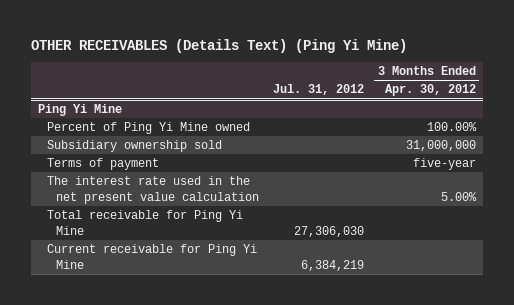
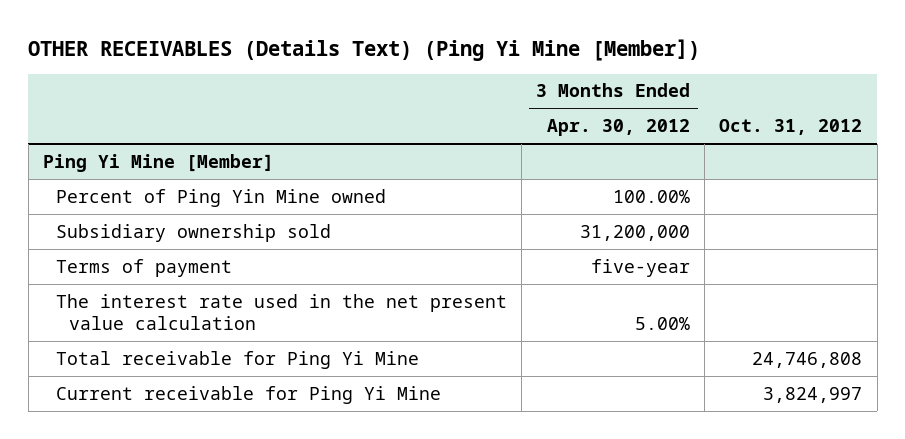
- OTHER RECEIVABLES (Details Text) (Ping Yi Mine)
+ OTHER RECEIVABLES (Details Text) (Ping Yi Mine [Member])
- | Jul. 31, 2012 | 3 Months Ended Apr. 30, 2012
+ | 3 Months Ended Apr. 30, 2012 | Oct. 31, 2012
- Ping Yi Mine
- Percent of Ping Yi Mine owned | | 100.00%
- Subsidiary ownership sold | | 31,000,000
+ Ping Yi Mine [Member]
+ Percent of Ping Yin Mine owned | 100.00% |
+ Subsidiary ownership sold | 31,200,000 |

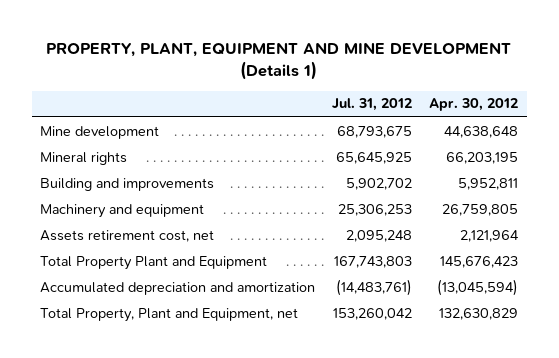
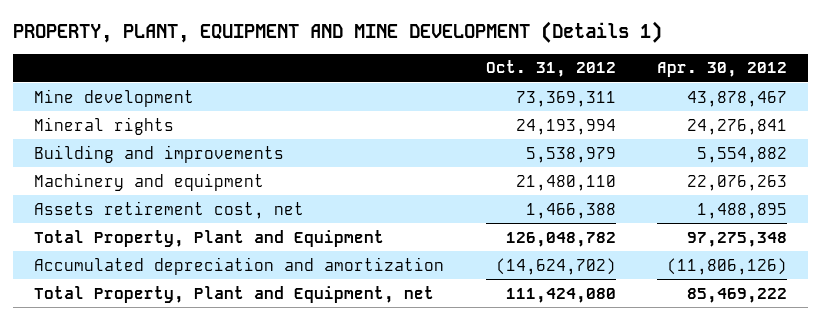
- | Jul. 31, 2012 | Apr. 30, 2012
+ | Oct. 31, 2012 | Apr. 30, 2012
- Mine development | 68,793,675 | 44,638,648
- Mineral rights | 65,645,925 | 66,203,195
- Building and improvements | 5,902,702 | 5,952,811
- Machinery and equipment | 25,306,253 | 26,759,805
- Assets retirement cost, net | 2,095,248 | 2,121,964
- Total Property Plant and Equipment | 167,743,803 | 145,676,423
- Accumulated depreciation and amortization | (14,483,761) | (13,045,594)
- Total Property, Plant and Equipment, net | 153,260,042 | 132,630,829
+ Mine development | 73,369,311 | 43,878,467
+ Mineral rights | 24,193,994 | 24,276,841
+ Building and improvements | 5,538,979 | 5,554,882
+ Machinery and equipment | 21,480,110 | 22,076,263
+ Assets retirement cost, net | 1,466,388 | 1,488,895
+ Total Property, Plant and Equipment | 126,048,782 | 97,275,348
+ Accumulated depreciation and amortization | (14,624,702) | (11,806,126)
+ Total Property, Plant and Equipment, net | 111,424,080 | 85,469,222

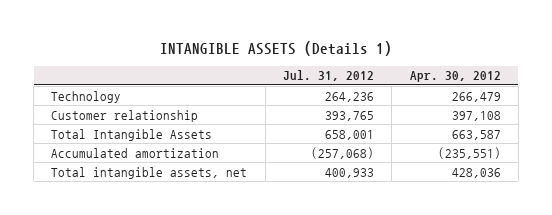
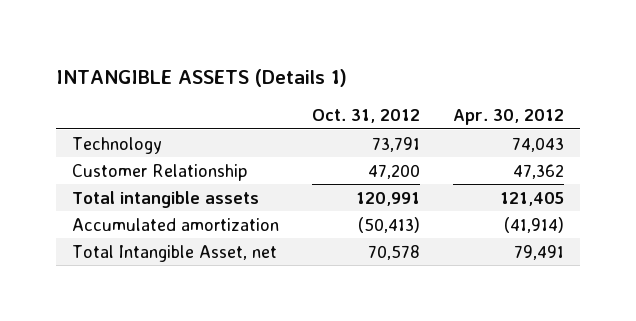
- | Jul. 31, 2012 | Apr. 30, 2012
+ | Oct. 31, 2012 | Apr. 30, 2012
- Technology | 264,236 | 266,479
- Customer relationship | 393,765 | 397,108
- Total Intangible Assets | 658,001 | 663,587
- Accumulated amortization | (257,068) | (235,551)
- Total intangible assets, net | 400,933 | 428,036
+ Technology | 73,791 | 74,043
+ Customer Relationship | 47,200 | 47,362
+ Total intangible assets | 120,991 | 121,405
+ Accumulated amortization | (50,413) | (41,914)
+ Total Intangible Asset, net | 70,578 | 79,491

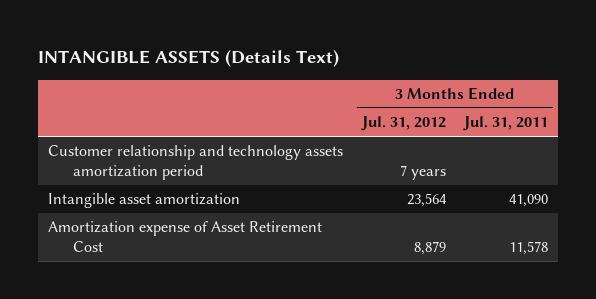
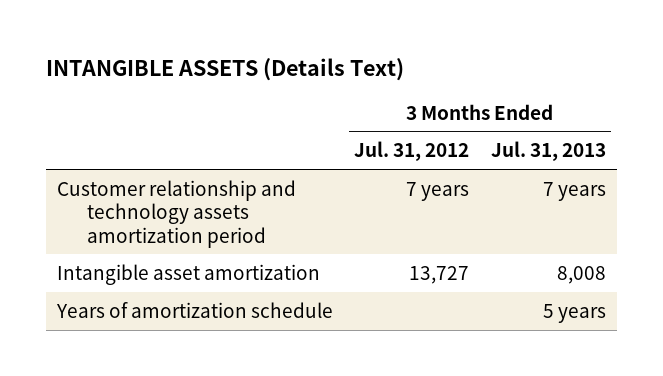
- | 3 Months Ended Jul. 31, 2012 | 3 Months Ended Jul. 31, 2011
+ | 3 Months Ended Jul. 31, 2012 | 3 Months Ended Jul. 31, 2013
- Intangible asset amortization | 23,564 | 41,090
- Amortization expense of Asset Retirement Cost | 8,879 | 11,578
+ Intangible asset amortization | 13,727 | 8,008
+ Years of amortization schedule | | 5 years

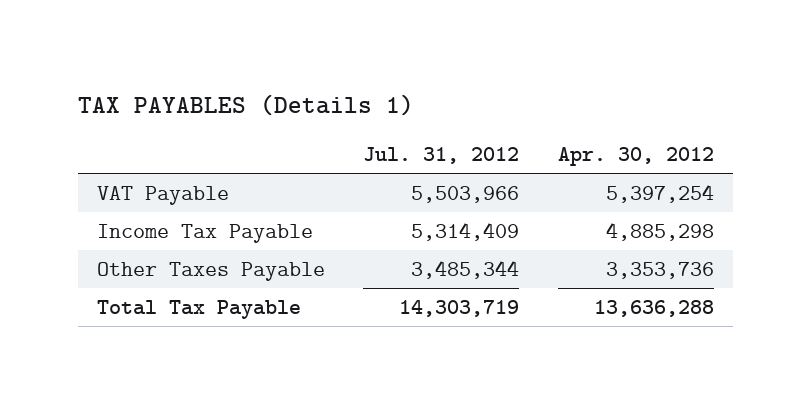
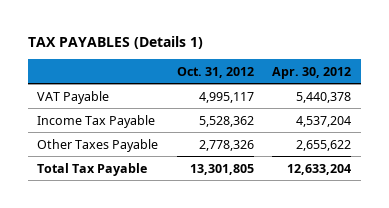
- | Jul. 31, 2012 | Apr. 30, 2012
+ | Oct. 31, 2012 | Apr. 30, 2012
- VAT Payable | 5,503,966 | 5,397,254
- Income Tax Payable | 5,314,409 | 4,885,298
- Other Taxes Payable | 3,485,344 | 3,353,736
- Total Tax Payable | 14,303,719 | 13,636,288
+ VAT Payable | 4,995,117 | 5,440,378
+ Income Tax Payable | 5,528,362 | 4,537,204
+ Other Taxes Payable | 2,778,326 | 2,655,622
+ Total Tax Payable | 13,301,805 | 12,633,204

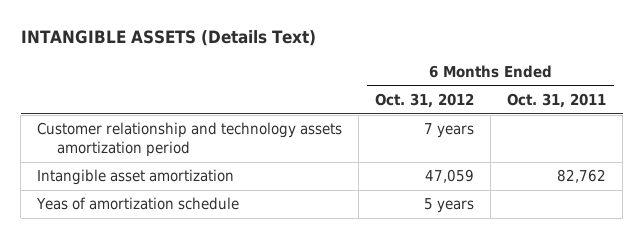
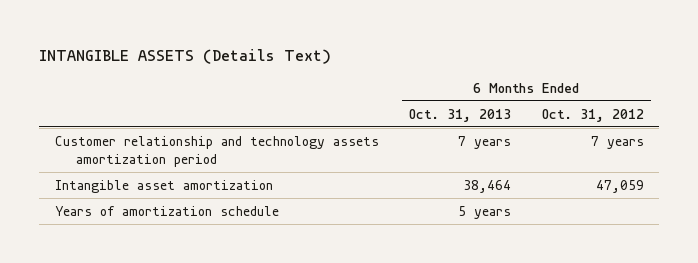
- | 6 Months Ended Oct. 31, 2012 | 6 Months Ended Oct. 31, 2011
+ | 6 Months Ended Oct. 31, 2013 | 6 Months Ended Oct. 31, 2012
- Yeas of amortization schedule | 5 years |
+ Years of amortization schedule | 5 years |

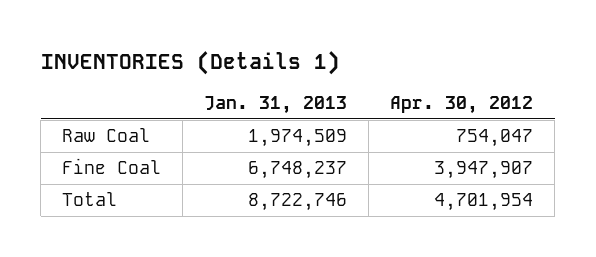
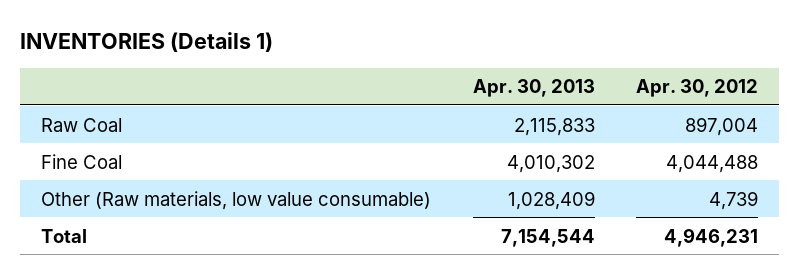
- | Jan. 31, 2013 | Apr. 30, 2012
+ | Apr. 30, 2013 | Apr. 30, 2012
- Raw Coal | 1,974,509 | 754,047
- Fine Coal | 6,748,237 | 3,947,907
- Total | 8,722,746 | 4,701,954
+ Raw Coal | 2,115,833 | 897,004
+ Fine Coal | 4,010,302 | 4,044,488
+ Other (Raw materials, low value consumable) | 1,028,409 | 4,739
+ Total | 7,154,544 | 4,946,231

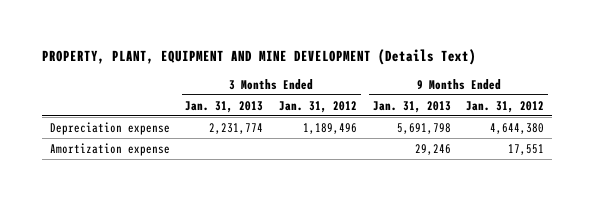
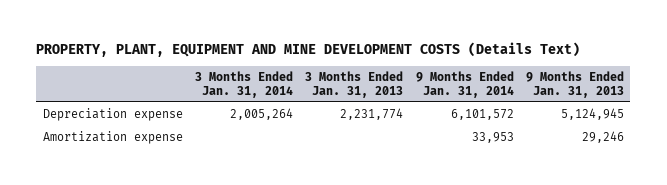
- PROPERTY, PLANT, EQUIPMENT AND MINE DEVELOPMENT (Details Text)
+ PROPERTY, PLANT, EQUIPMENT AND MINE DEVELOPMENT COSTS (Details Text)
- | 3 Months Ended Jan. 31, 2013 | 3 Months Ended Jan. 31, 2012 | 9 Months Ended Jan. 31, 2013 | 9 Months Ended Jan. 31, 2012
+ | 3 Months Ended Jan. 31, 2014 | 3 Months Ended Jan. 31, 2013 | 9 Months Ended Jan. 31, 2014 | 9 Months Ended Jan. 31, 2013
- Depreciation expense | 2,231,774 | 1,189,496 | 5,691,798 | 4,644,380
+ Depreciation expense | 2,005,264 | 2,231,774 | 6,101,572 | 5,124,945

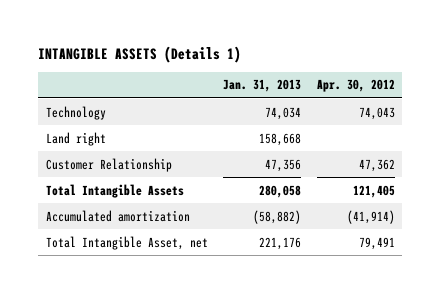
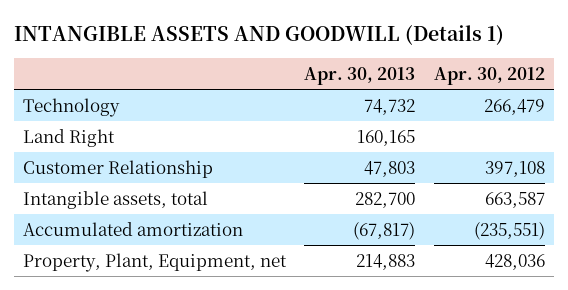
- INTANGIBLE ASSETS (Details 1)
+ INTANGIBLE ASSETS AND GOODWILL (Details 1)
- | Jan. 31, 2013 | Apr. 30, 2012
+ | Apr. 30, 2013 | Apr. 30, 2012
- Technology | 74,034 | 74,043
- Land right | 158,668 |
- Customer Relationship | 47,356 | 47,362
- Total Intangible Assets | 280,058 | 121,405
- Accumulated amortization | (58,882) | (41,914)
- Total Intangible Asset, net | 221,176 | 79,491
+ Technology | 74,732 | 266,479
+ Land Right | 160,165 |
+ Customer Relationship | 47,803 | 397,108
+ Intangible assets, total | 282,700 | 663,587
+ Accumulated amortization | (67,817) | (235,551)
+ Property, Plant, Equipment, net | 214,883 | 428,036

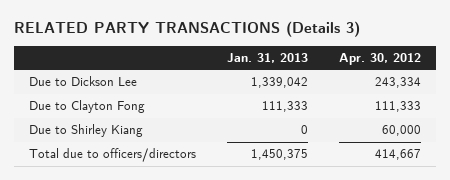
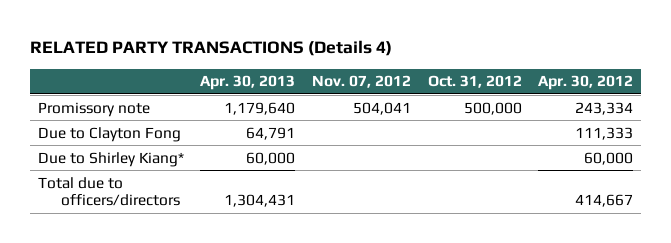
- RELATED PARTY TRANSACTIONS (Details 3)
+ RELATED PARTY TRANSACTIONS (Details 4)
- | Jan. 31, 2013 | Apr. 30, 2012
+ | Apr. 30, 2013 | Nov. 07, 2012 | Oct. 31, 2012 | Apr. 30, 2012
- Due to Dickson Lee | 1,339,042 | 243,334
+ Promissory note | 1,179,640 | 504,041 | 500,000 | 243,334
- Due to Shirley Kiang | 0 | 60,000
+ Due to Shirley Kiang* | 60,000 | | | 60,000

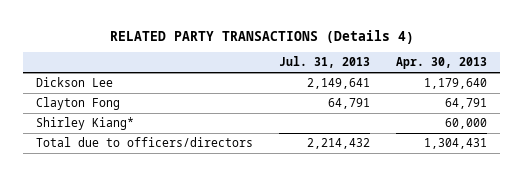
- | Apr. 30, 2013 | Nov. 07, 2012 | Oct. 31, 2012 | Apr. 30, 2012
+ | Jul. 31, 2013 | Apr. 30, 2013
- Promissory note | 1,179,640 | 504,041 | 500,000 | 243,334
- Due to Clayton Fong | 64,791 | | | 111,333
- Due to Shirley Kiang* | 60,000 | | | 60,000
+ Dickson Lee | 2,149,641 | 1,179,640
+ Clayton Fong | 64,791 | 64,791
+ Shirley Kiang* | | 60,000

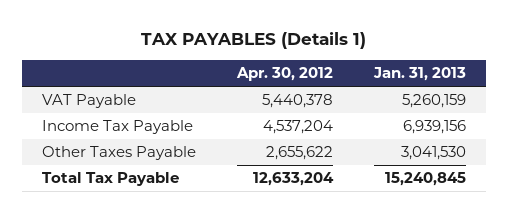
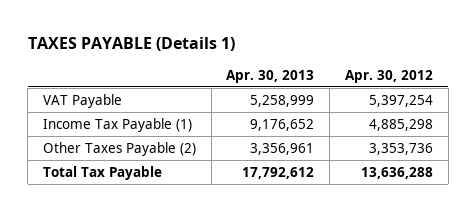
- TAX PAYABLES (Details 1)
+ TAXES PAYABLE (Details 1)
- | Apr. 30, 2012 | Jan. 31, 2013
+ | Apr. 30, 2013 | Apr. 30, 2012
- VAT Payable | 5,440,378 | 5,260,159
- Income Tax Payable | 4,537,204 | 6,939,156
- Other Taxes Payable | 2,655,622 | 3,041,530
- Total Tax Payable | 12,633,204 | 15,240,845
+ VAT Payable | 5,258,999 | 5,397,254
+ Income Tax Payable (1) | 9,176,652 | 4,885,298
+ Other Taxes Payable (2) | 3,356,961 | 3,353,736
+ Total Tax Payable | 17,792,612 | 13,636,288

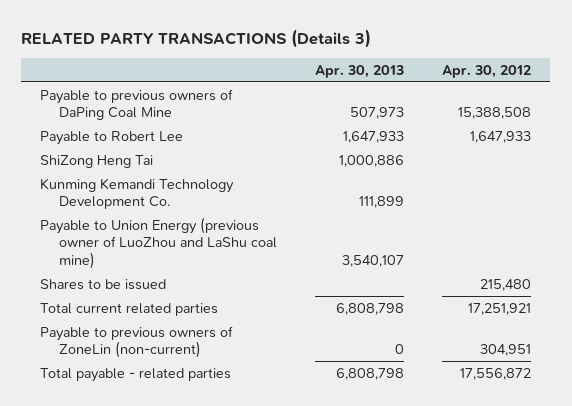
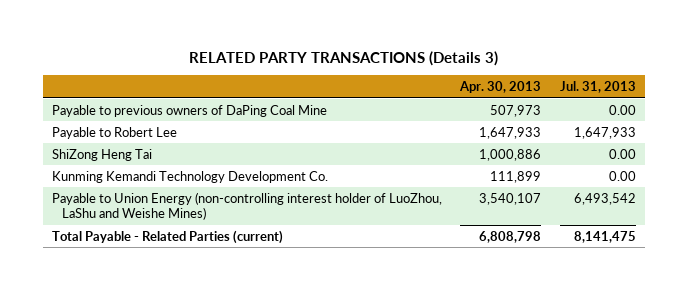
- | Apr. 30, 2013 | Apr. 30, 2012
+ | Apr. 30, 2013 | Jul. 31, 2013
- Payable to Union Energy (previous owner of LuoZhou and LaShu coal mine) | 3,540,107 |
- Shares to be issued | | 215,480
- Total current related parties | 6,808,798 | 17,251,921
- Payable to previous owners of ZoneLin (non-current) | 0 | 304,951
- Total payable - related parties | 6,808,798 | 17,556,872
+ Payable to Union Energy (non-controlling interest holder of LuoZhou, LaShu and Weishe Mines) | 3,540,107 | 6,493,542
+ Total Payable - Related Parties (current) | 6,808,798 | 8,141,475

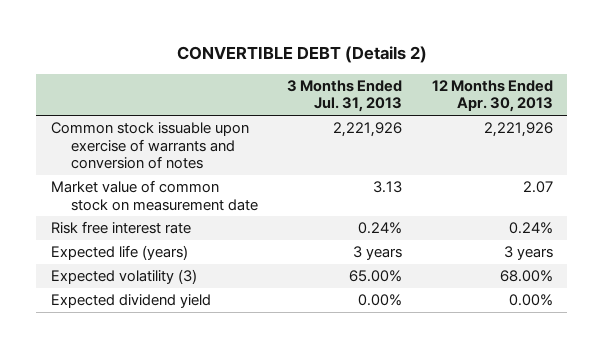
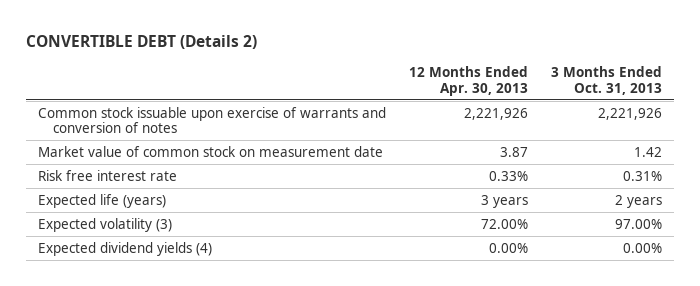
- | 3 Months Ended Jul. 31, 2013 | 12 Months Ended Apr. 30, 2013
+ | 12 Months Ended Apr. 30, 2013 | 3 Months Ended Oct. 31, 2013
- Market value of common stock on measurement date | 3.13 | 2.07
- Risk free interest rate | 0.24% | 0.24%
+ Market value of common stock on measurement date | 3.87 | 1.42
+ Risk free interest rate | 0.33% | 0.31%
- Expected volatility (3) | 65.00% | 68.00%
- Expected dividend yield | 0.00% | 0.00%
+ Expected volatility (3) | 72.00% | 97.00%
+ Expected dividend yields (4) | 0.00% | 0.00%

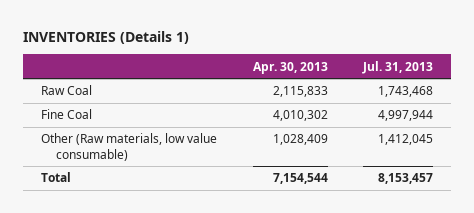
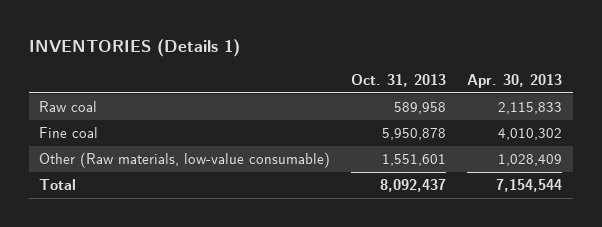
- | Apr. 30, 2013 | Jul. 31, 2013
+ | Oct. 31, 2013 | Apr. 30, 2013
- Raw Coal | 2,115,833 | 1,743,468
- Fine Coal | 4,010,302 | 4,997,944
- Other (Raw materials, low value consumable) | 1,028,409 | 1,412,045
+ Raw coal | 589,958 | 2,115,833
+ Fine coal | 5,950,878 | 4,010,302
+ Other (Raw materials, low-value consumable) | 1,551,601 | 1,028,409

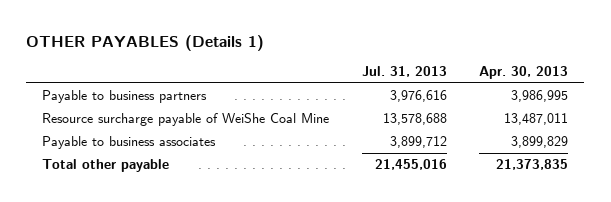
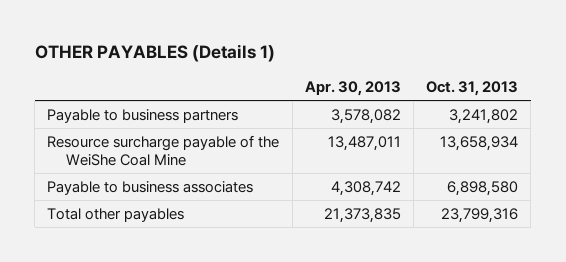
- | Jul. 31, 2013 | Apr. 30, 2013
+ | Apr. 30, 2013 | Oct. 31, 2013
- Payable to business partners | 3,976,616 | 3,986,995
- Resource surcharge payable of WeiShe Coal Mine | 13,578,688 | 13,487,011
- Payable to business associates | 3,899,712 | 3,899,829
- Total other payable | 21,455,016 | 21,373,835
+ Payable to business partners | 3,578,082 | 3,241,802
+ Resource surcharge payable of the WeiShe Coal Mine | 13,487,011 | 13,658,934
+ Payable to business associates | 4,308,742 | 6,898,580
+ Total other payables | 21,373,835 | 23,799,316

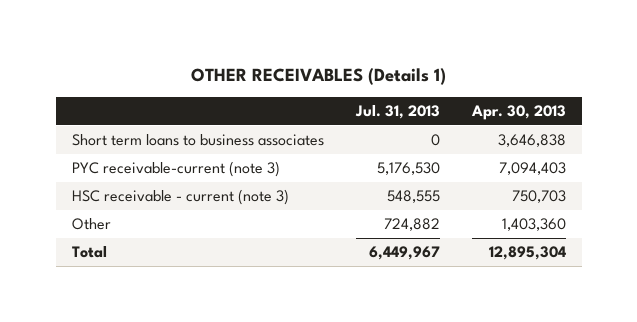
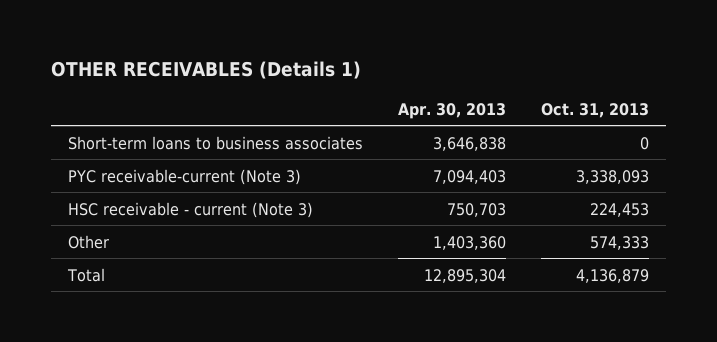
- | Jul. 31, 2013 | Apr. 30, 2013
+ | Apr. 30, 2013 | Oct. 31, 2013
- Short term loans to business associates | 0 | 3,646,838
- PYC receivable-current (note 3) | 5,176,530 | 7,094,403
- HSC receivable - current (note 3) | 548,555 | 750,703
+ Short-term loans to business associates | 3,646,838 | 0
+ PYC receivable-current (Note 3) | 7,094,403 | 3,338,093
+ HSC receivable - current (Note 3) | 750,703 | 224,453

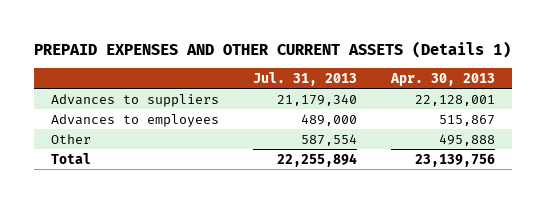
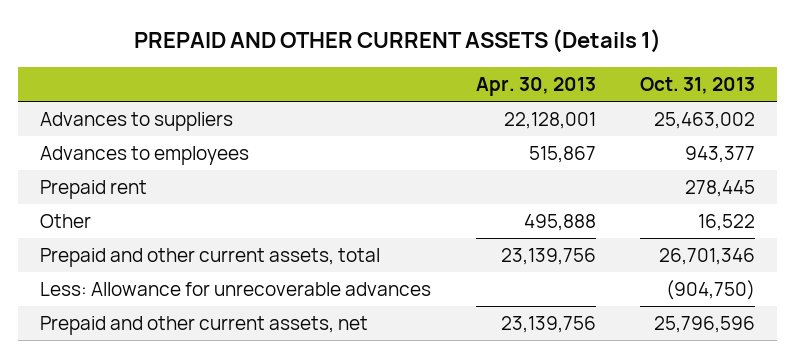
- PREPAID EXPENSES AND OTHER CURRENT ASSETS (Details 1)
+ PREPAID AND OTHER CURRENT ASSETS (Details 1)
- | Jul. 31, 2013 | Apr. 30, 2013
+ | Apr. 30, 2013 | Oct. 31, 2013
+ Prepaid rent | | 278,445
- Total | 22,255,894 | 23,139,756
+ Prepaid and other current assets, total | 23,139,756 | 26,701,346
+ Less: Allowance for unrecoverable advances | | (904,750)
+ Prepaid and other current assets, net | 23,139,756 | 25,796,596

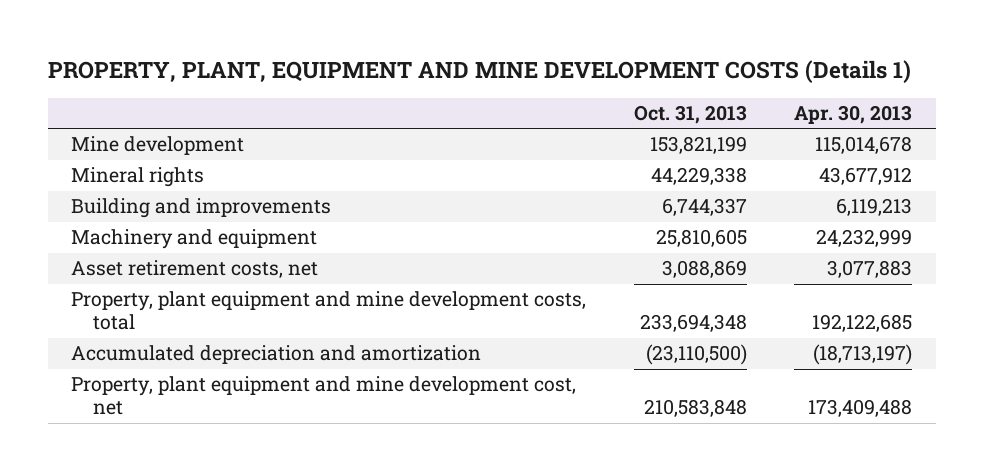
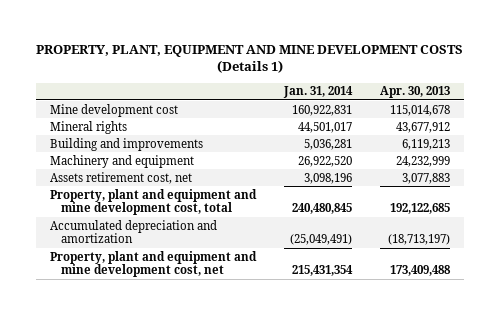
- | Oct. 31, 2013 | Apr. 30, 2013
+ | Jan. 31, 2014 | Apr. 30, 2013
- Mine development | 153,821,199 | 115,014,678
+ Mine development cost | 160,922,831 | 115,014,678
- Asset retirement costs, net | 3,088,869 | 3,077,883
- Property, plant equipment and mine development costs, total | 233,694,348 | 192,122,685
+ Assets retirement cost, net | 3,098,196 | 3,077,883
+ Property, plant and equipment and mine development cost, total | 240,480,845 | 192,122,685
- Property, plant equipment and mine development cost, net | 210,583,848 | 173,409,488
+ Property, plant and equipment and mine development cost, net | 215,431,354 | 173,409,488

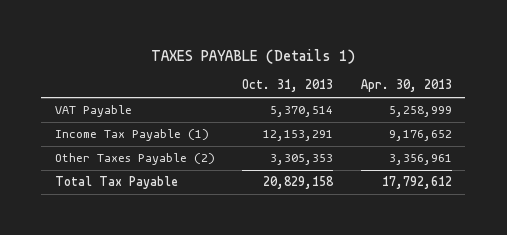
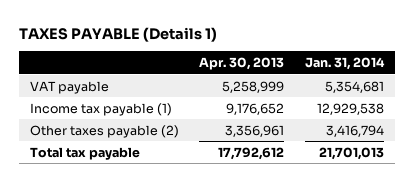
- | Oct. 31, 2013 | Apr. 30, 2013
+ | Apr. 30, 2013 | Jan. 31, 2014
- VAT Payable | 5,370,514 | 5,258,999
- Income Tax Payable (1) | 12,153,291 | 9,176,652
- Other Taxes Payable (2) | 3,305,353 | 3,356,961
- Total Tax Payable | 20,829,158 | 17,792,612
+ VAT payable | 5,258,999 | 5,354,681
+ Income tax payable (1) | 9,176,652 | 12,929,538
+ Other taxes payable (2) | 3,356,961 | 3,416,794
+ Total tax payable | 17,792,612 | 21,701,013

